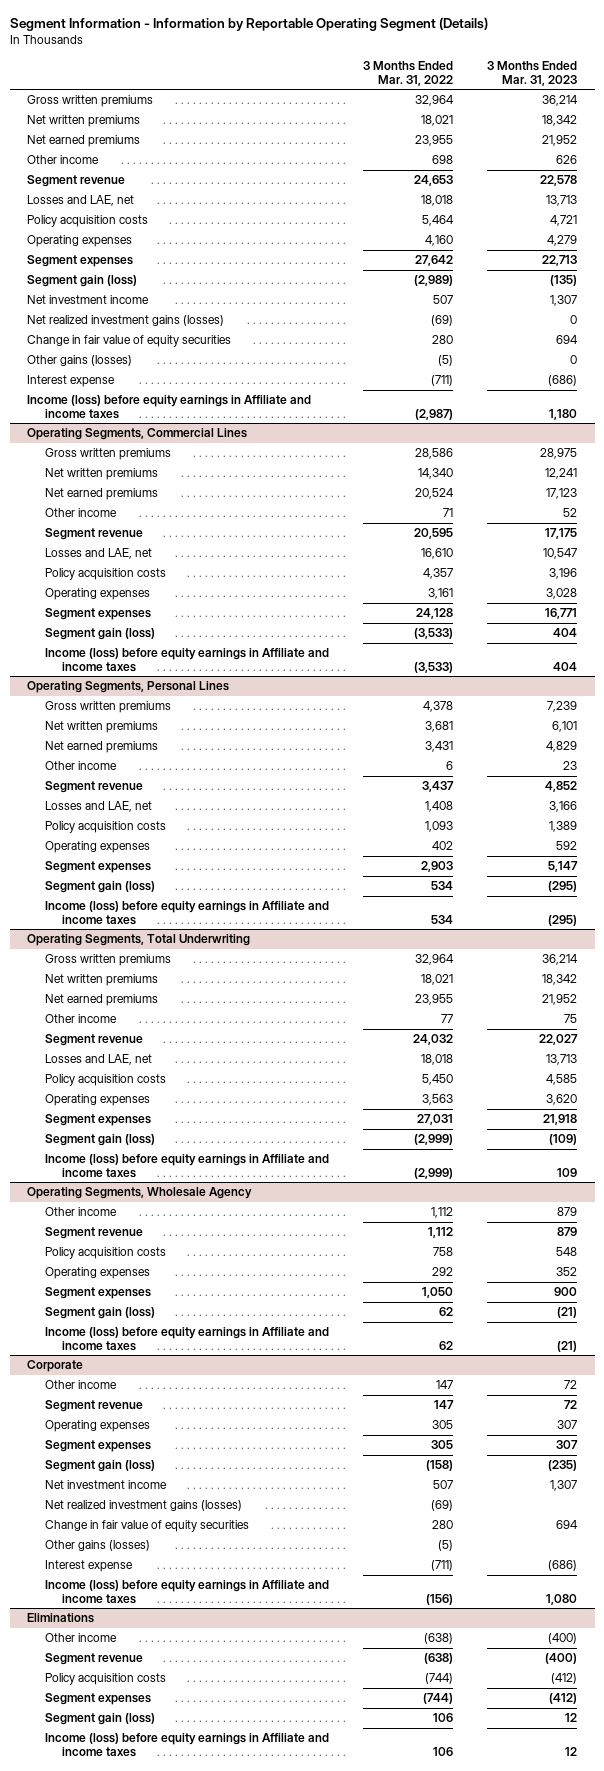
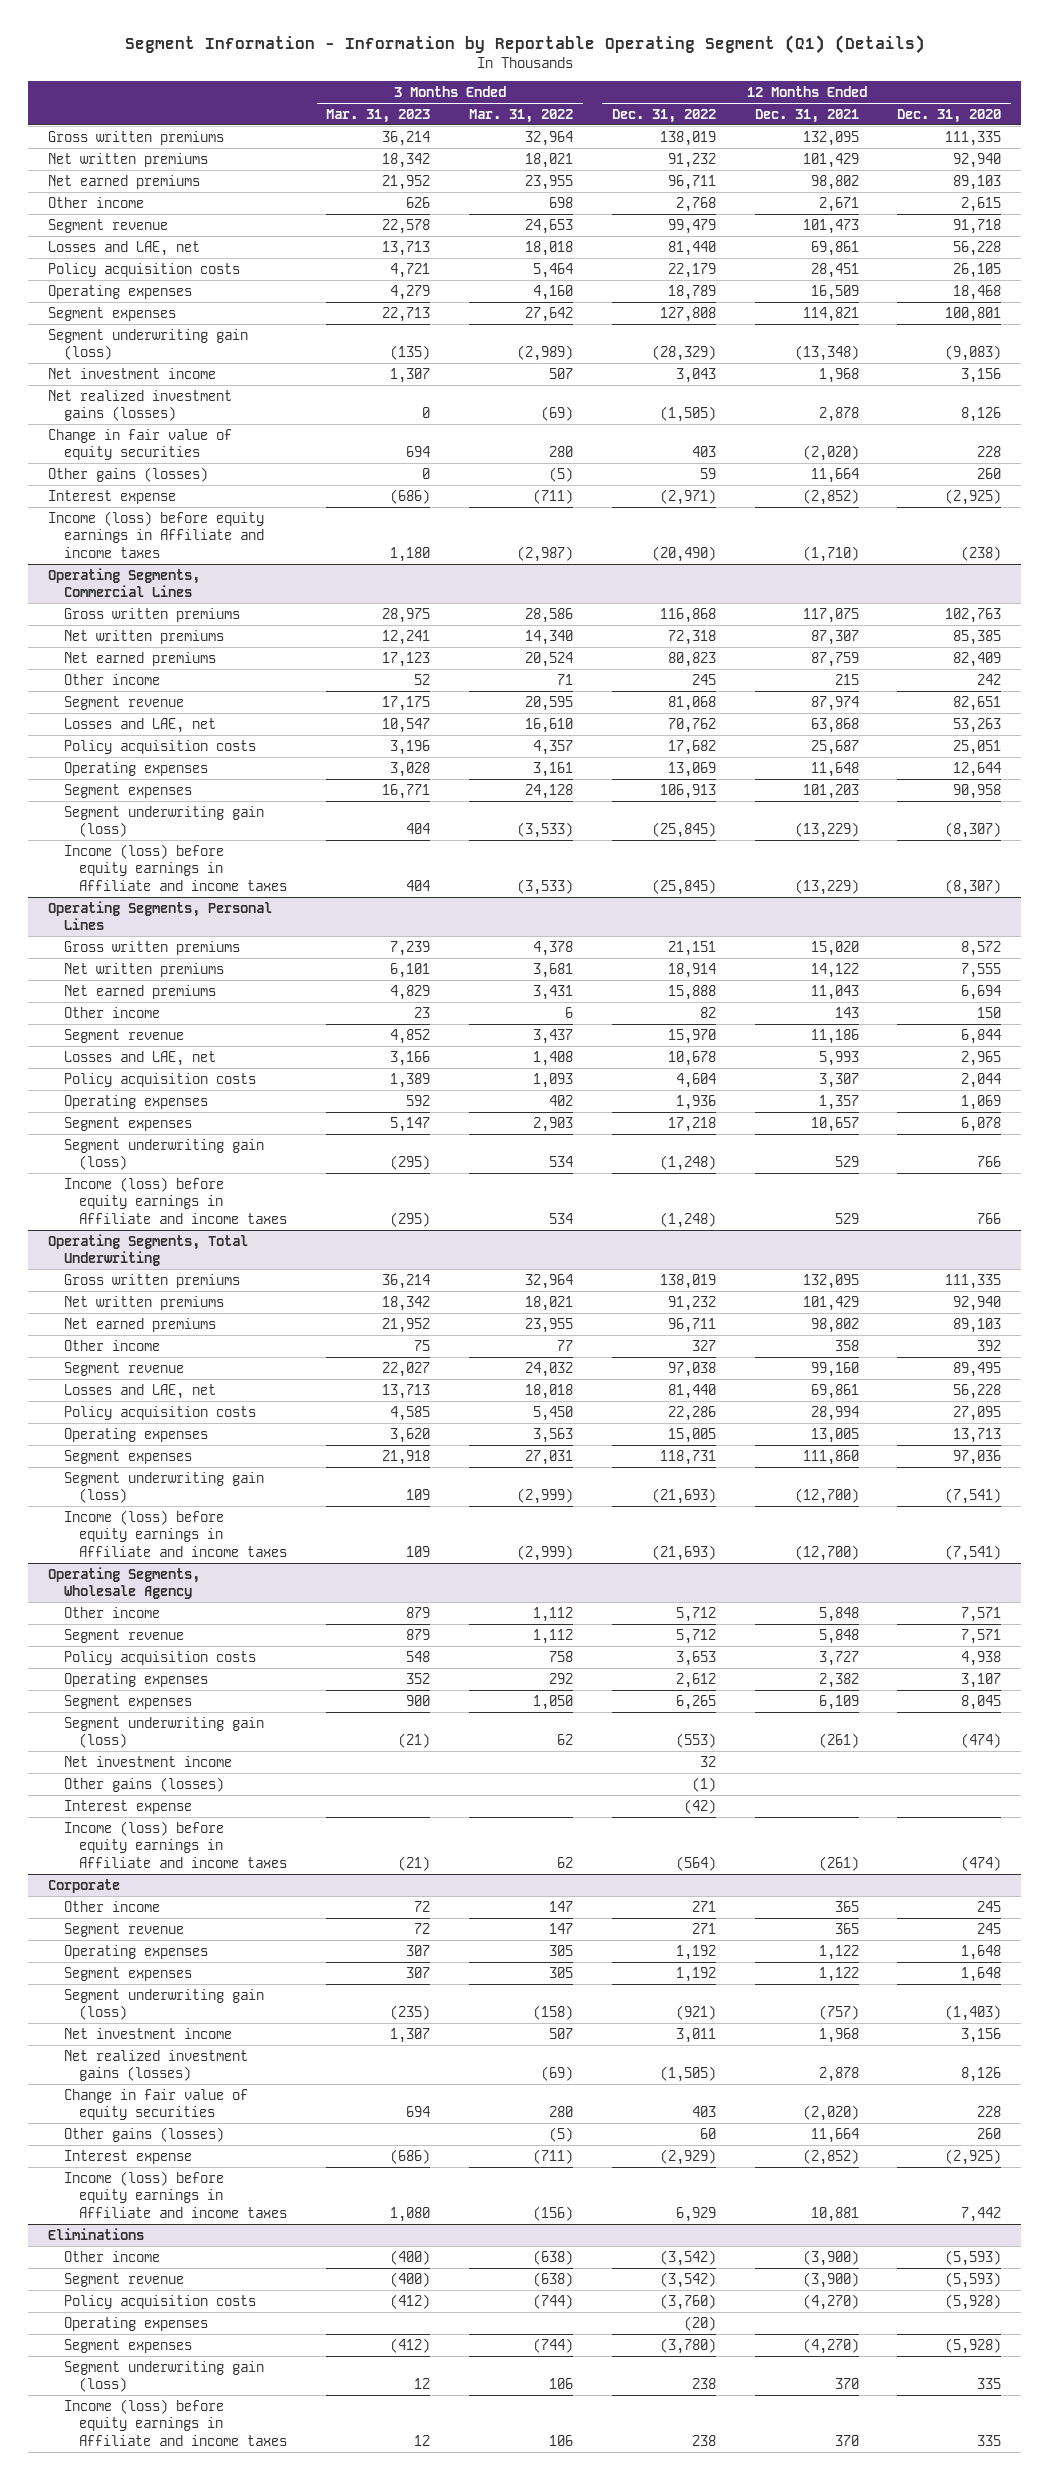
- Segment Information - Information by Reportable Operating Segment (Details)
+ Segment Information - Information by Reportable Operating Segment (Q1) (Details)
- | 3 Months Ended Mar. 31, 2022 | 3 Months Ended Mar. 31, 2023
+ | 3 Months Ended Mar. 31, 2023 | 3 Months Ended Mar. 31, 2022 | 12 Months Ended Dec. 31, 2022 | 12 Months Ended Dec. 31, 2021 | 12 Months Ended Dec. 31, 2020
- Segment gain (loss) | (2,989) | (135)
+ Segment underwriting gain (loss) | (135) | (2,989) | (28,329) | (13,348) | (9,083)
@ Operating Segments, Commercial Lines
- Segment gain (loss) | (3,533) | 404
+ Segment underwriting gain (loss) | 404 | (3,533) | (25,845) | (13,229) | (8,307)
@ Operating Segments, Personal Lines
- Segment gain (loss) | 534 | (295)
+ Segment underwriting gain (loss) | (295) | 534 | (1,248) | 529 | 766
@ Operating Segments, Total Underwriting
- Segment gain (loss) | (2,999) | (109)
+ Segment underwriting gain (loss) | 109 | (2,999) | (21,693) | (12,700) | (7,541)
@ Operating Segments, Wholesale Agency
- Segment gain (loss) | 62 | (21)
+ Segment underwriting gain (loss) | (21) | 62 | (553) | (261) | (474)
+ Net investment income | | | 32 | |
+ Other gains (losses) | | | (1) | |
+ Interest expense | | | (42) | |
@ Corporate
- Segment gain (loss) | (158) | (235)
+ Segment underwriting gain (loss) | (235) | (158) | (921) | (757) | (1,403)
@ Eliminations
+ Operating expenses | | | (20) | |
- Segment gain (loss) | 106 | 12
+ Segment underwriting gain (loss) | 12 | 106 | 238 | 370 | 335

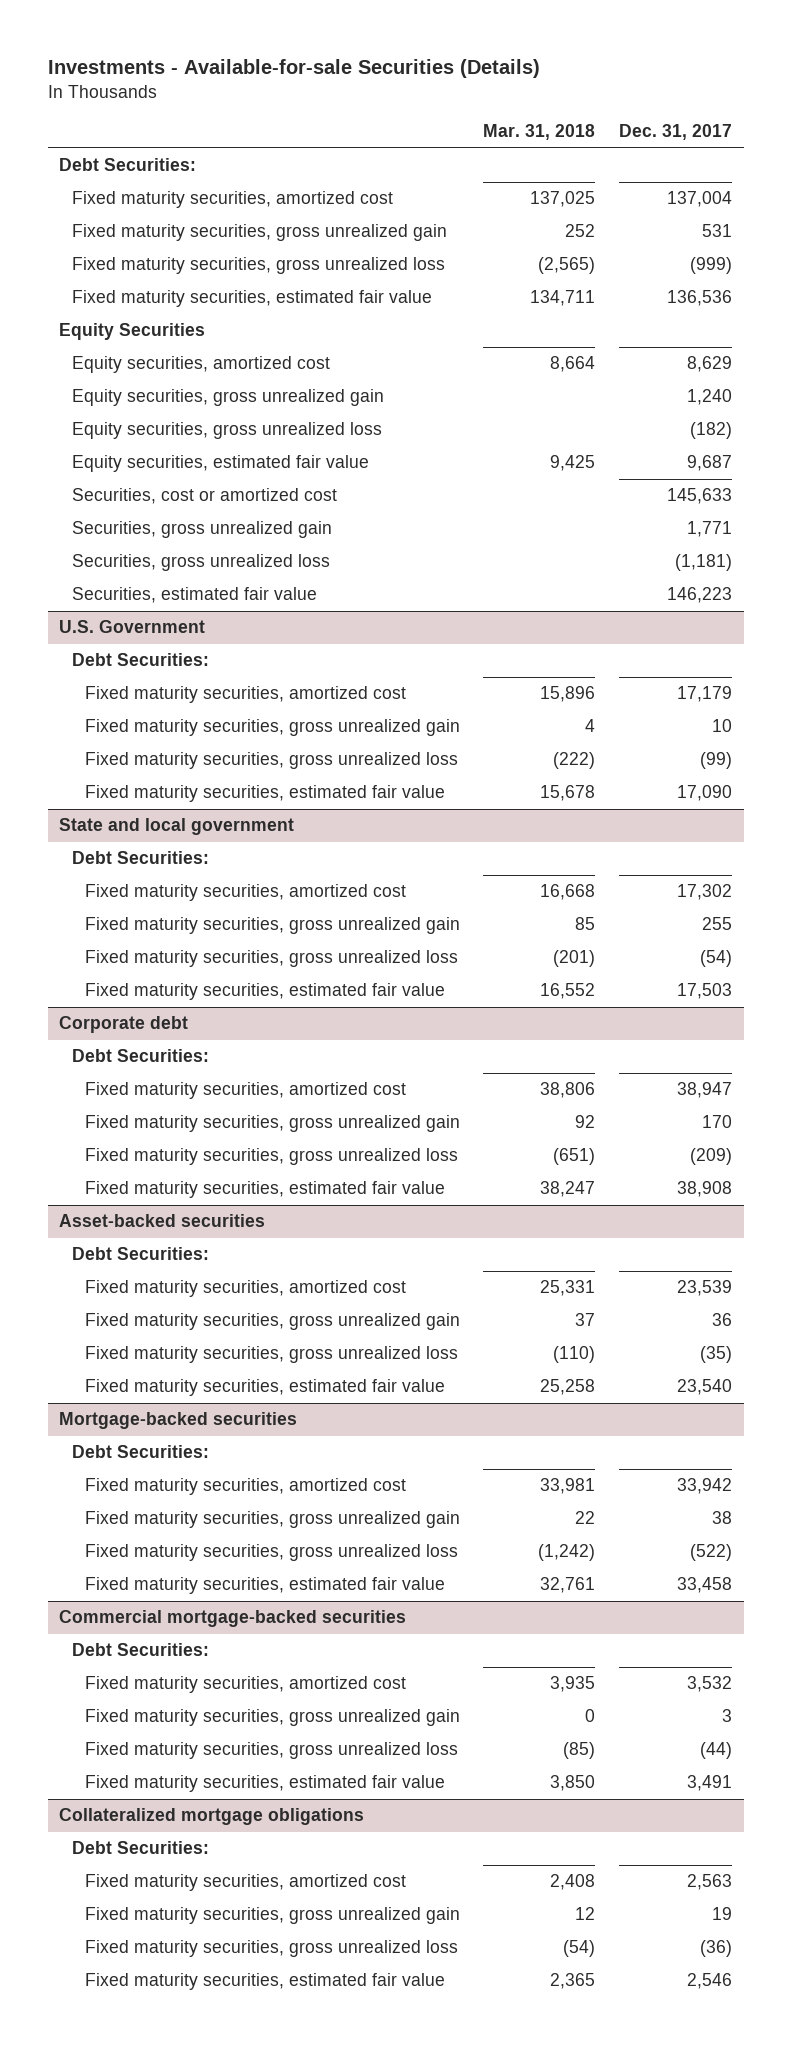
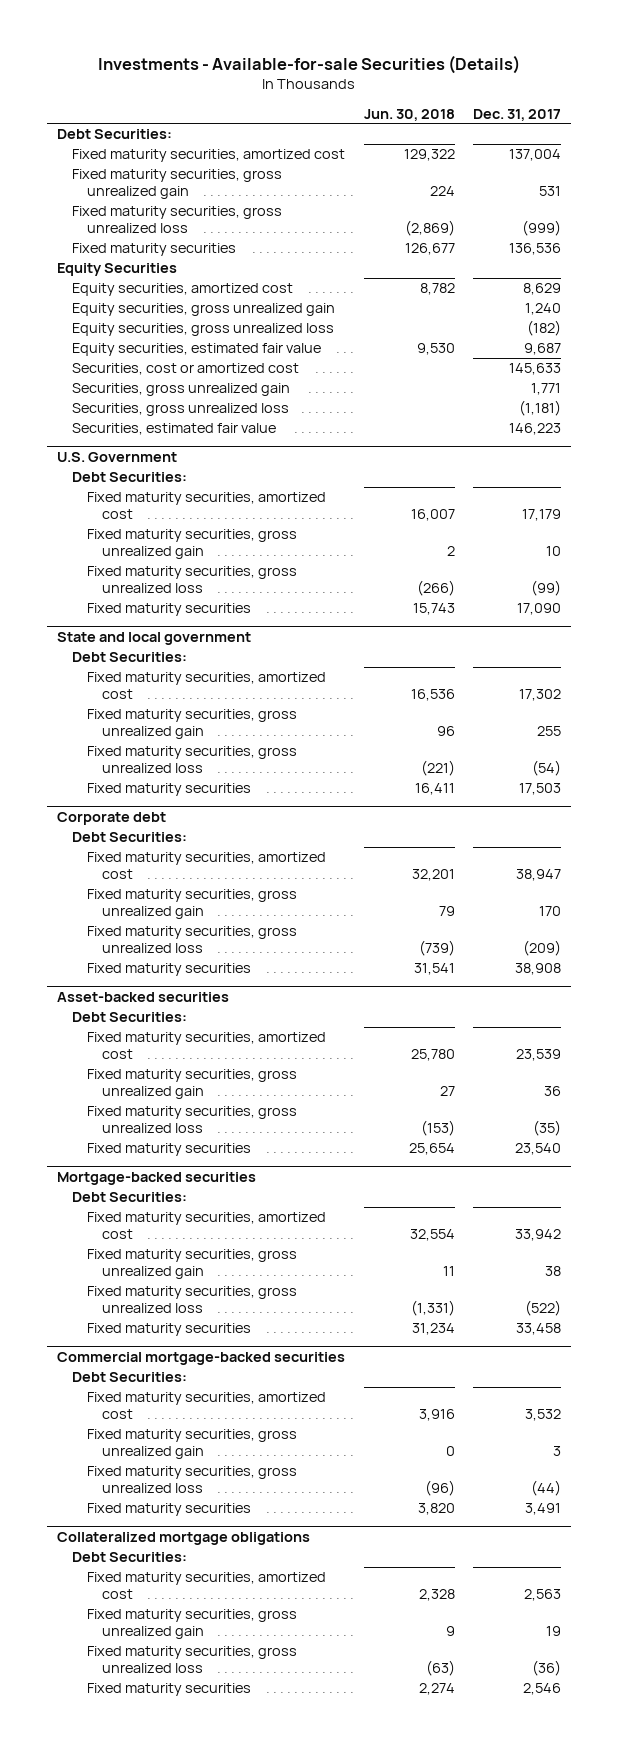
- | Mar. 31, 2018 | Dec. 31, 2017
+ | Jun. 30, 2018 | Dec. 31, 2017
- Fixed maturity securities, estimated fair value | 134,711 | 136,536
+ Fixed maturity securities | 126,677 | 136,536
@ U.S. Government
- Fixed maturity securities, estimated fair value | 15,678 | 17,090
+ Fixed maturity securities | 15,743 | 17,090
@ State and local government
- Fixed maturity securities, estimated fair value | 16,552 | 17,503
+ Fixed maturity securities | 16,411 | 17,503
@ Corporate debt
- Fixed maturity securities, estimated fair value | 38,247 | 38,908
+ Fixed maturity securities | 31,541 | 38,908
@ Asset-backed securities
- Fixed maturity securities, estimated fair value | 25,258 | 23,540
+ Fixed maturity securities | 25,654 | 23,540
@ Mortgage-backed securities
- Fixed maturity securities, estimated fair value | 32,761 | 33,458
+ Fixed maturity securities | 31,234 | 33,458
@ Commercial mortgage-backed securities
- Fixed maturity securities, estimated fair value | 3,850 | 3,491
+ Fixed maturity securities | 3,820 | 3,491
@ Collateralized mortgage obligations
- Fixed maturity securities, estimated fair value | 2,365 | 2,546
+ Fixed maturity securities | 2,274 | 2,546

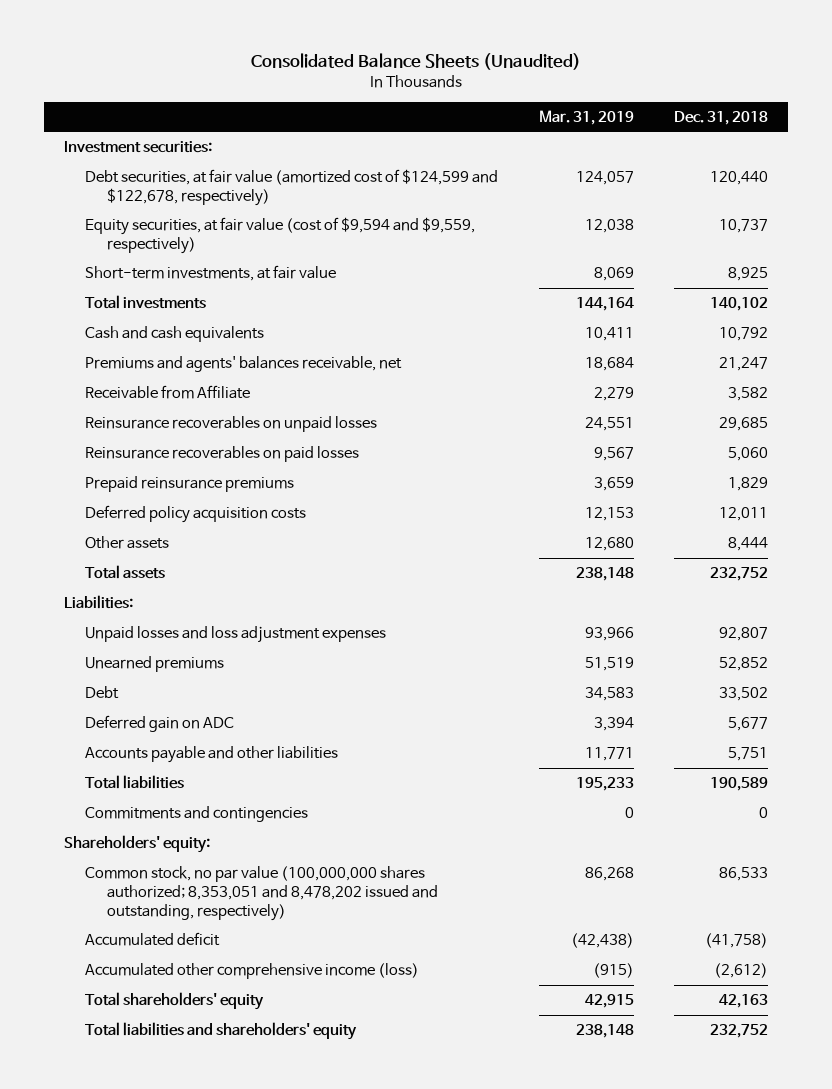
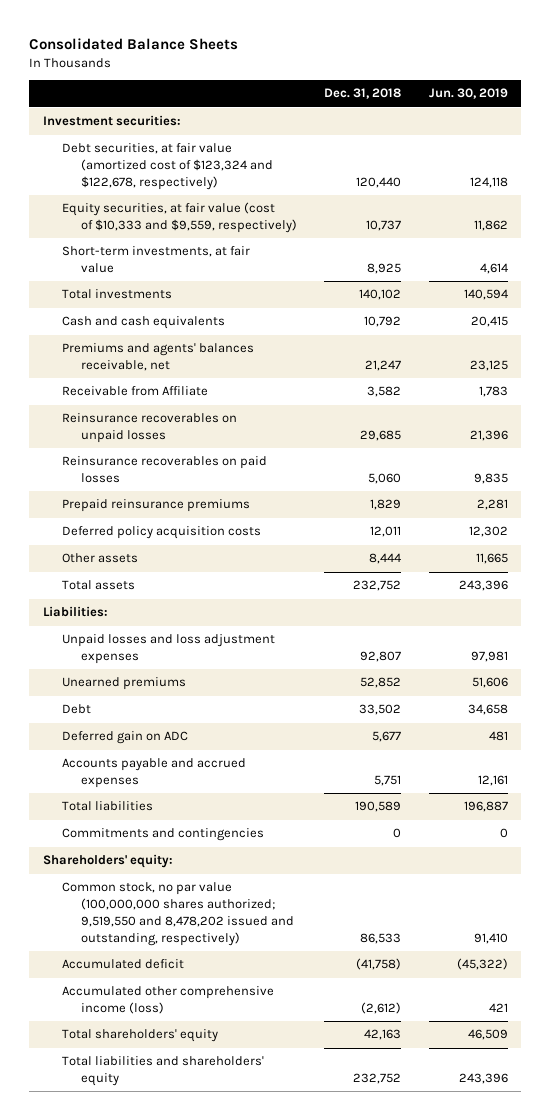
- Consolidated Balance Sheets (Unaudited)
+ Consolidated Balance Sheets
- | Mar. 31, 2019 | Dec. 31, 2018
+ | Dec. 31, 2018 | Jun. 30, 2019
- Debt securities, at fair value (amortized cost of $124,599 and $122,678, respectively) | 124,057 | 120,440
- Equity securities, at fair value (cost of $9,594 and $9,559, respectively) | 12,038 | 10,737
+ Debt securities, at fair value (amortized cost of $123,324 and $122,678, respectively) | 120,440 | 124,118
+ Equity securities, at fair value (cost of $10,333 and $9,559, respectively) | 10,737 | 11,862
- Accounts payable and other liabilities | 11,771 | 5,751
+ Accounts payable and accrued expenses | 5,751 | 12,161
- Common stock, no par value (100,000,000 shares authorized; 8,353,051 and 8,478,202 issued and outstanding, respectively) | 86,268 | 86,533
+ Common stock, no par value (100,000,000 shares authorized; 9,519,550 and 8,478,202 issued and outstanding, respectively) | 86,533 | 91,410

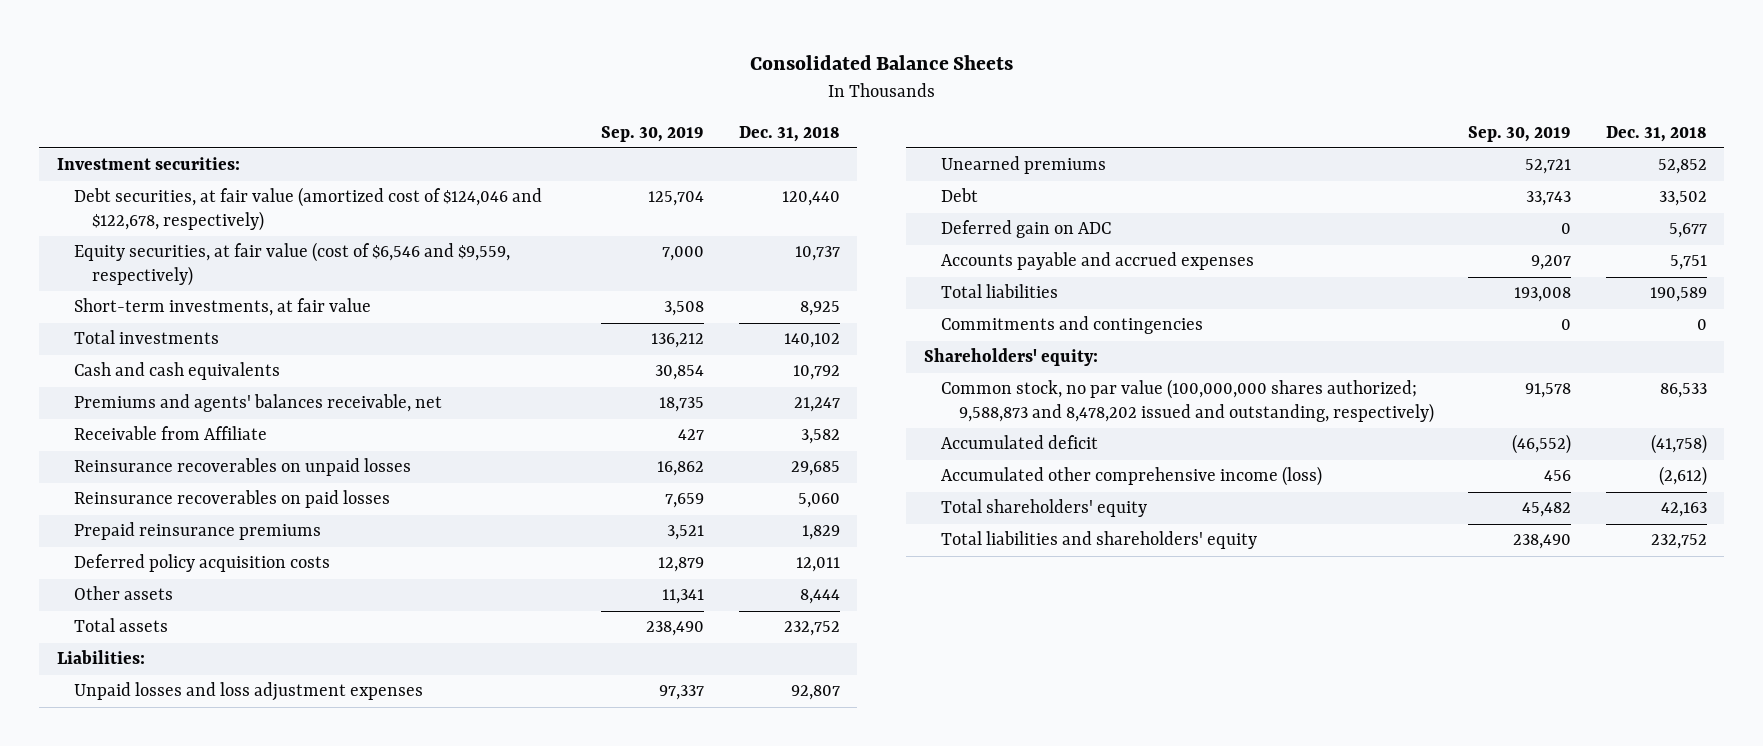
- | Dec. 31, 2018 | Jun. 30, 2019
+ | Sep. 30, 2019 | Dec. 31, 2018
- Debt securities, at fair value (amortized cost of $123,324 and $122,678, respectively) | 120,440 | 124,118
- Equity securities, at fair value (cost of $10,333 and $9,559, respectively) | 10,737 | 11,862
+ Debt securities, at fair value (amortized cost of $124,046 and $122,678, respectively) | 125,704 | 120,440
+ Equity securities, at fair value (cost of $6,546 and $9,559, respectively) | 7,000 | 10,737
- Common stock, no par value (100,000,000 shares authorized; 9,519,550 and 8,478,202 issued and outstanding, respectively) | 86,533 | 91,410
+ Common stock, no par value (100,000,000 shares authorized; 9,588,873 and 8,478,202 issued and outstanding, respectively) | 91,578 | 86,533

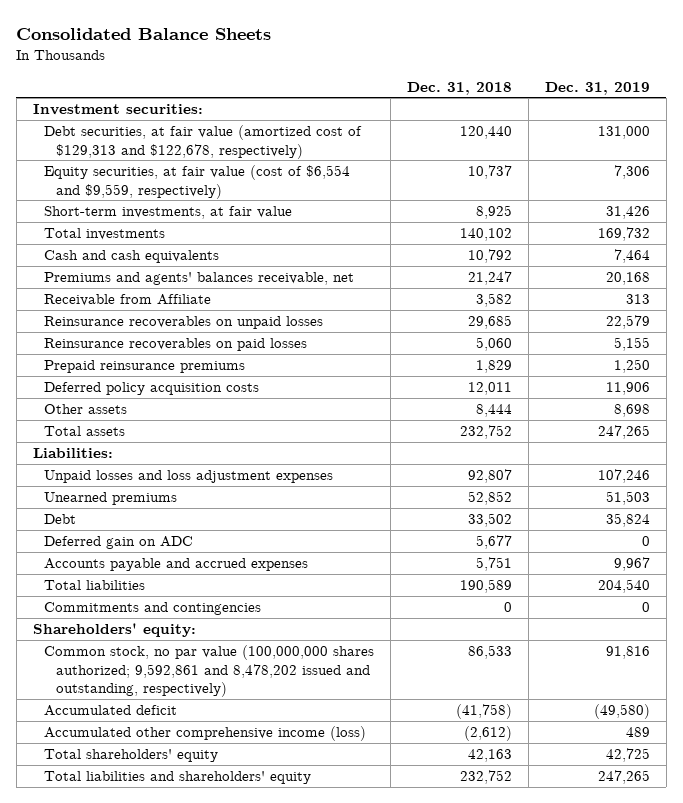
- | Sep. 30, 2019 | Dec. 31, 2018
+ | Dec. 31, 2018 | Dec. 31, 2019
- Debt securities, at fair value (amortized cost of $124,046 and $122,678, respectively) | 125,704 | 120,440
- Equity securities, at fair value (cost of $6,546 and $9,559, respectively) | 7,000 | 10,737
+ Debt securities, at fair value (amortized cost of $129,313 and $122,678, respectively) | 120,440 | 131,000
+ Equity securities, at fair value (cost of $6,554 and $9,559, respectively) | 10,737 | 7,306
- Common stock, no par value (100,000,000 shares authorized; 9,588,873 and 8,478,202 issued and outstanding, respectively) | 91,578 | 86,533
+ Common stock, no par value (100,000,000 shares authorized; 9,592,861 and 8,478,202 issued and outstanding, respectively) | 86,533 | 91,816

